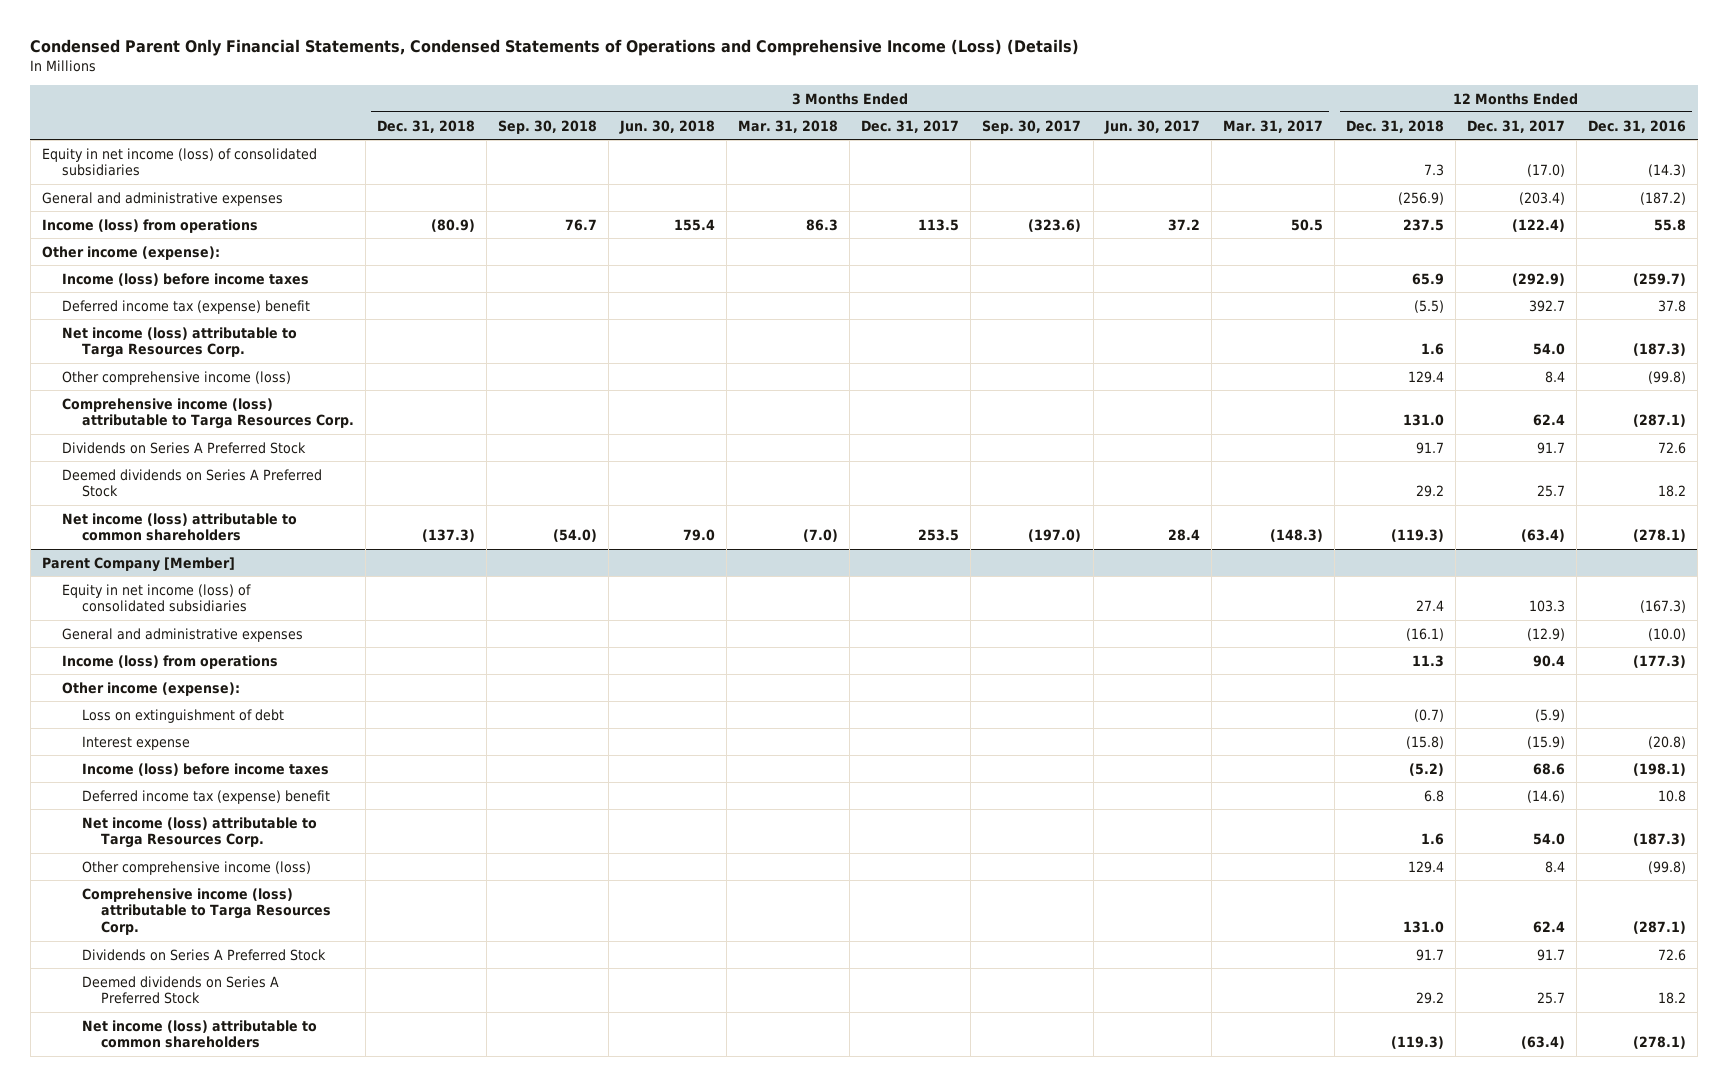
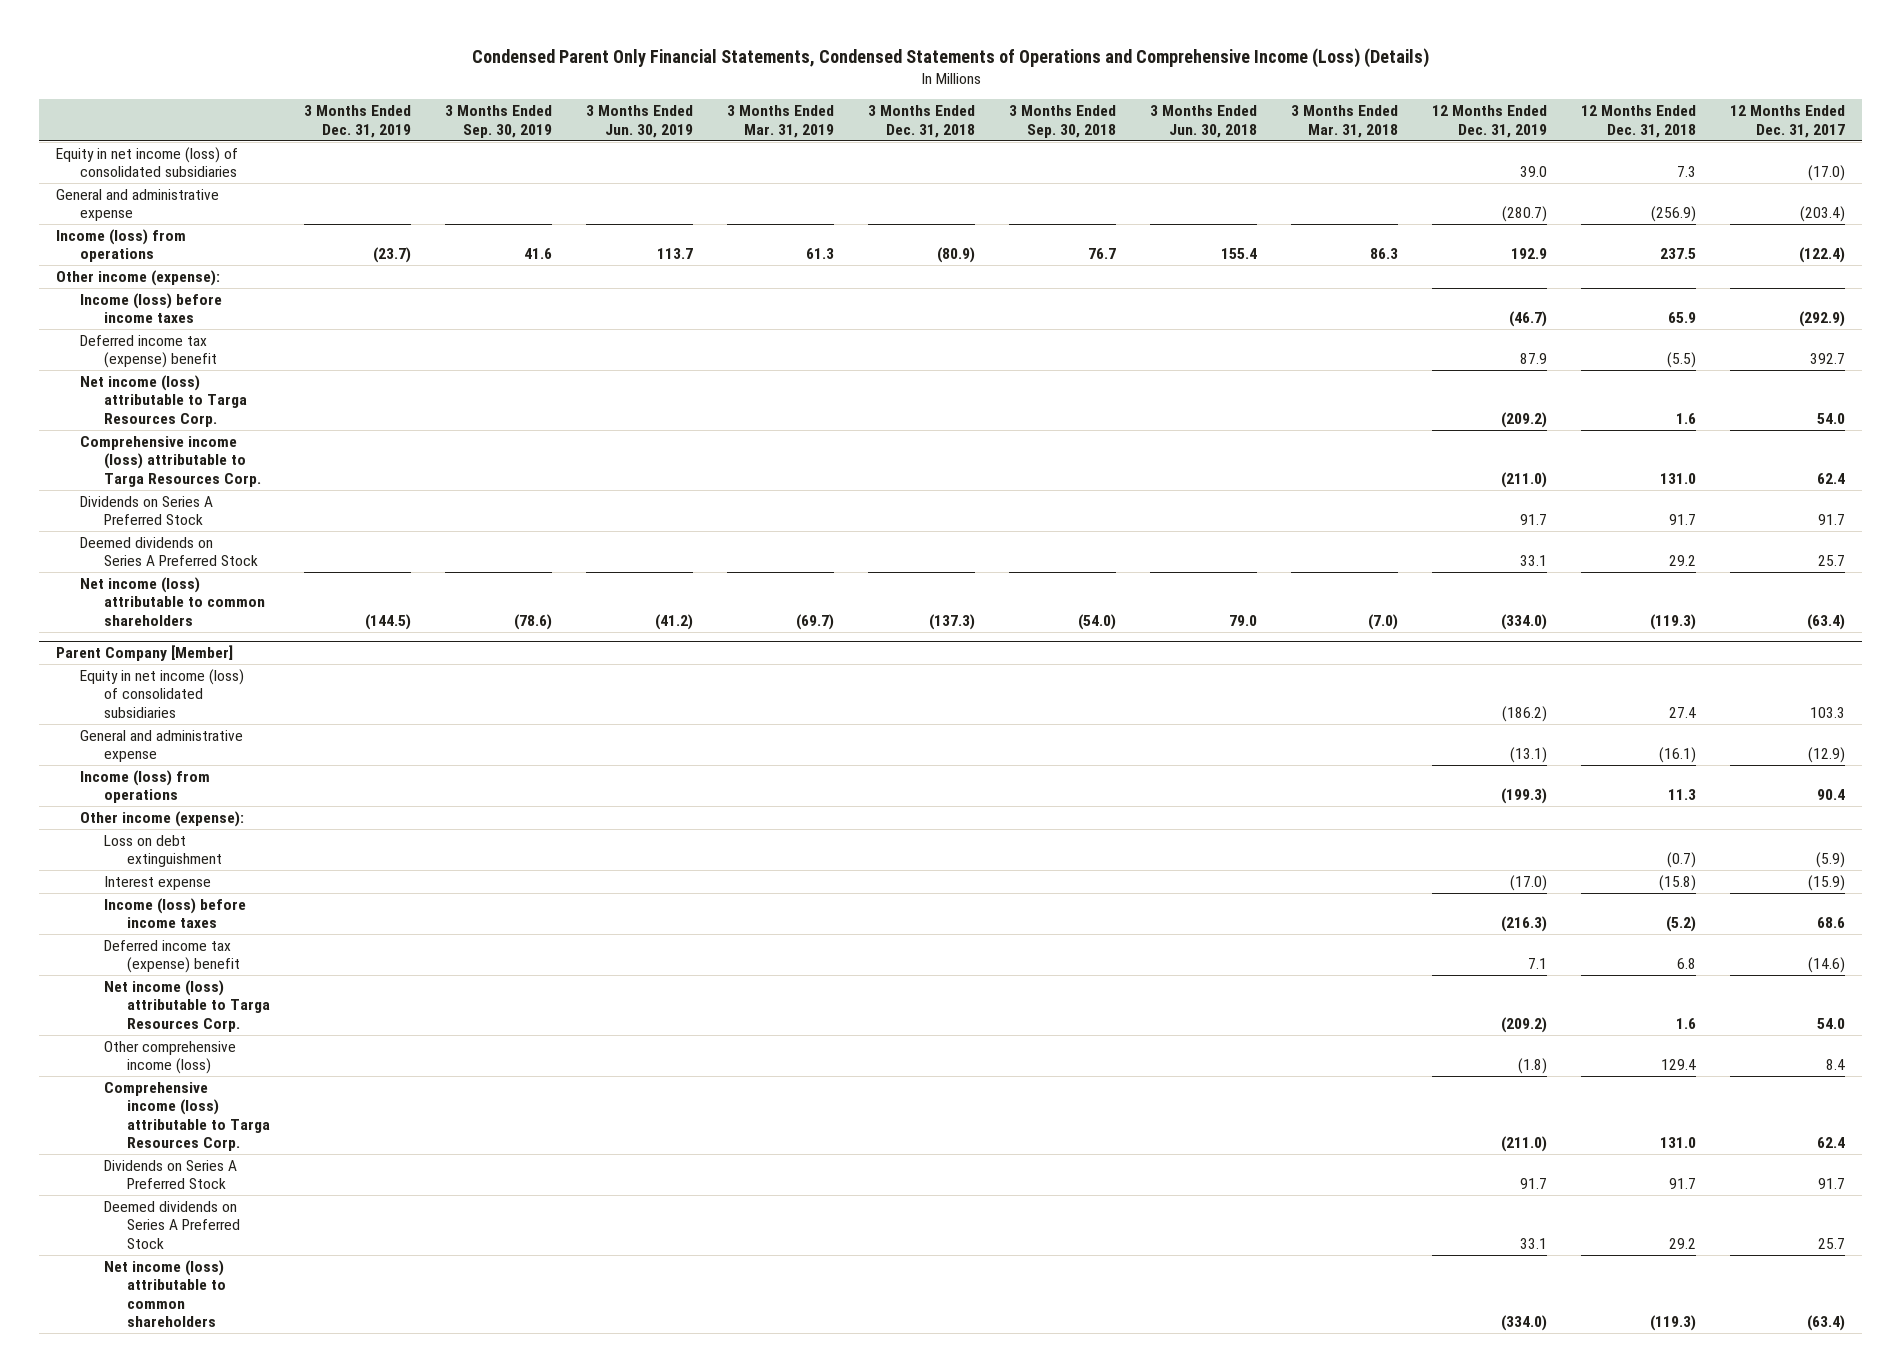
- | 3 Months Ended Dec. 31, 2018 | 3 Months Ended Sep. 30, 2018 | 3 Months Ended Jun. 30, 2018 | 3 Months Ended Mar. 31, 2018 | 3 Months Ended Dec. 31, 2017 | 3 Months Ended Sep. 30, 2017 | 3 Months Ended Jun. 30, 2017 | 3 Months Ended Mar. 31, 2017 | 12 Months Ended Dec. 31, 2018 | 12 Months Ended Dec. 31, 2017 | 12 Months Ended Dec. 31, 2016
+ | 3 Months Ended Dec. 31, 2019 | 3 Months Ended Sep. 30, 2019 | 3 Months Ended Jun. 30, 2019 | 3 Months Ended Mar. 31, 2019 | 3 Months Ended Dec. 31, 2018 | 3 Months Ended Sep. 30, 2018 | 3 Months Ended Jun. 30, 2018 | 3 Months Ended Mar. 31, 2018 | 12 Months Ended Dec. 31, 2019 | 12 Months Ended Dec. 31, 2018 | 12 Months Ended Dec. 31, 2017
- General and administrative expenses | | | | | | | | | (256.9) | (203.4) | (187.2)
+ General and administrative expense | | | | | | | | | (280.7) | (256.9) | (203.4)
- Other comprehensive income (loss) | | | | | | | | | 129.4 | 8.4 | (99.8)
@ Parent Company [Member]
- General and administrative expenses | | | | | | | | | (16.1) | (12.9) | (10.0)
+ General and administrative expense | | | | | | | | | (13.1) | (16.1) | (12.9)
- Loss on extinguishment of debt | | | | | | | | | (0.7) | (5.9) |
+ Loss on debt extinguishment | | | | | | | | | | (0.7) | (5.9)

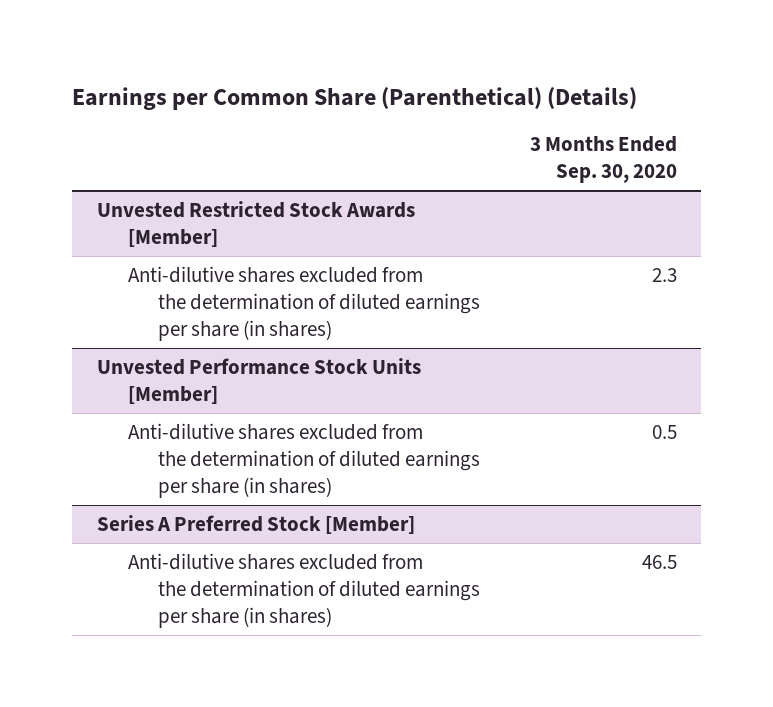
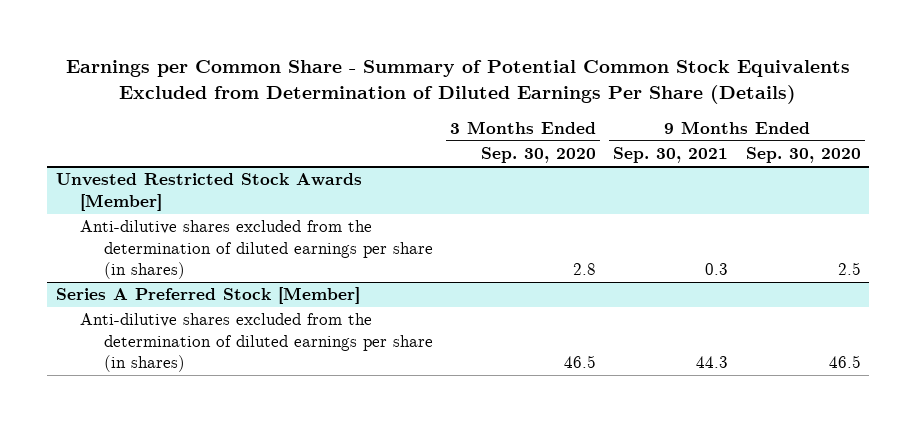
- Earnings per Common Share (Parenthetical) (Details)
+ Earnings per Common Share - Summary of Potential Common Stock Equivalents Excluded from Determination of Diluted Earnings Per Share (Details)
- | 3 Months Ended Sep. 30, 2020
+ | 3 Months Ended Sep. 30, 2020 | 9 Months Ended Sep. 30, 2021 | 9 Months Ended Sep. 30, 2020
@ Unvested Restricted Stock Awards [Member]
- Anti-dilutive shares excluded from the determination of diluted earnings per share (in shares) | 2.3
- Unvested Performance Stock Units [Member]
- Anti-dilutive shares excluded from the determination of diluted earnings per share (in shares) | 0.5
@ Unvested Restricted Stock Awards [Member]
+ Anti-dilutive shares excluded from the determination of diluted earnings per share (in shares) | 2.8 | 0.3 | 2.5

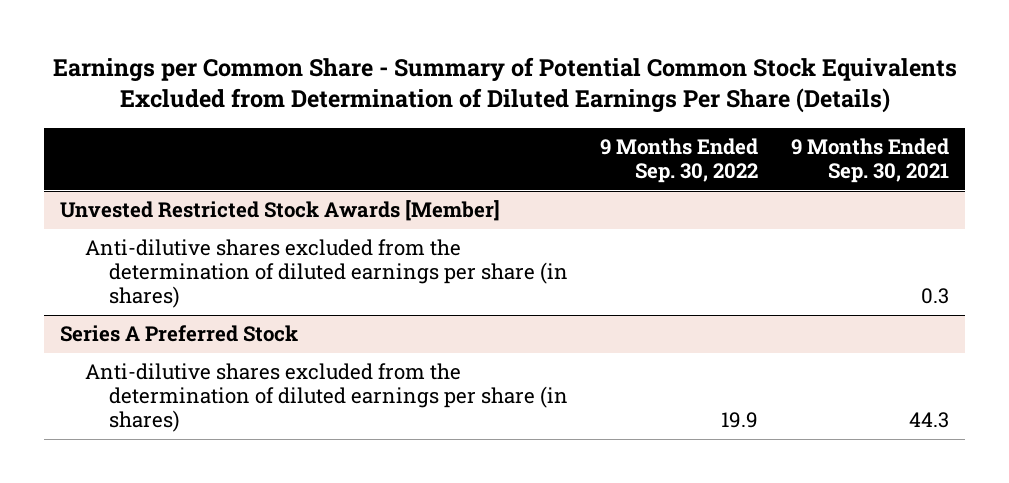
- | 3 Months Ended Sep. 30, 2020 | 9 Months Ended Sep. 30, 2021 | 9 Months Ended Sep. 30, 2020
+ | 9 Months Ended Sep. 30, 2022 | 9 Months Ended Sep. 30, 2021
- Series A Preferred Stock [Member]
+ Series A Preferred Stock

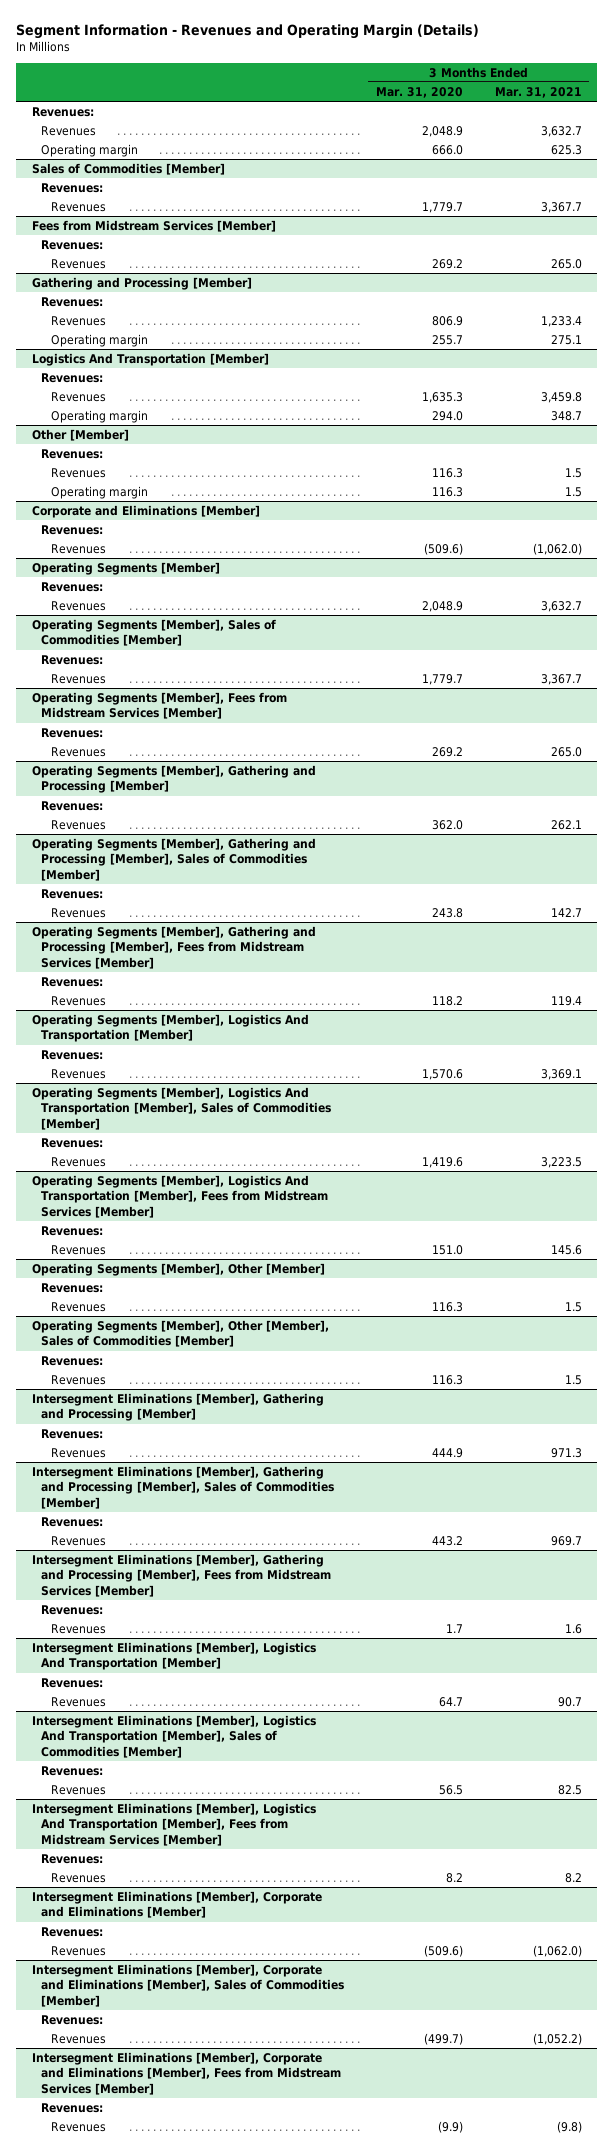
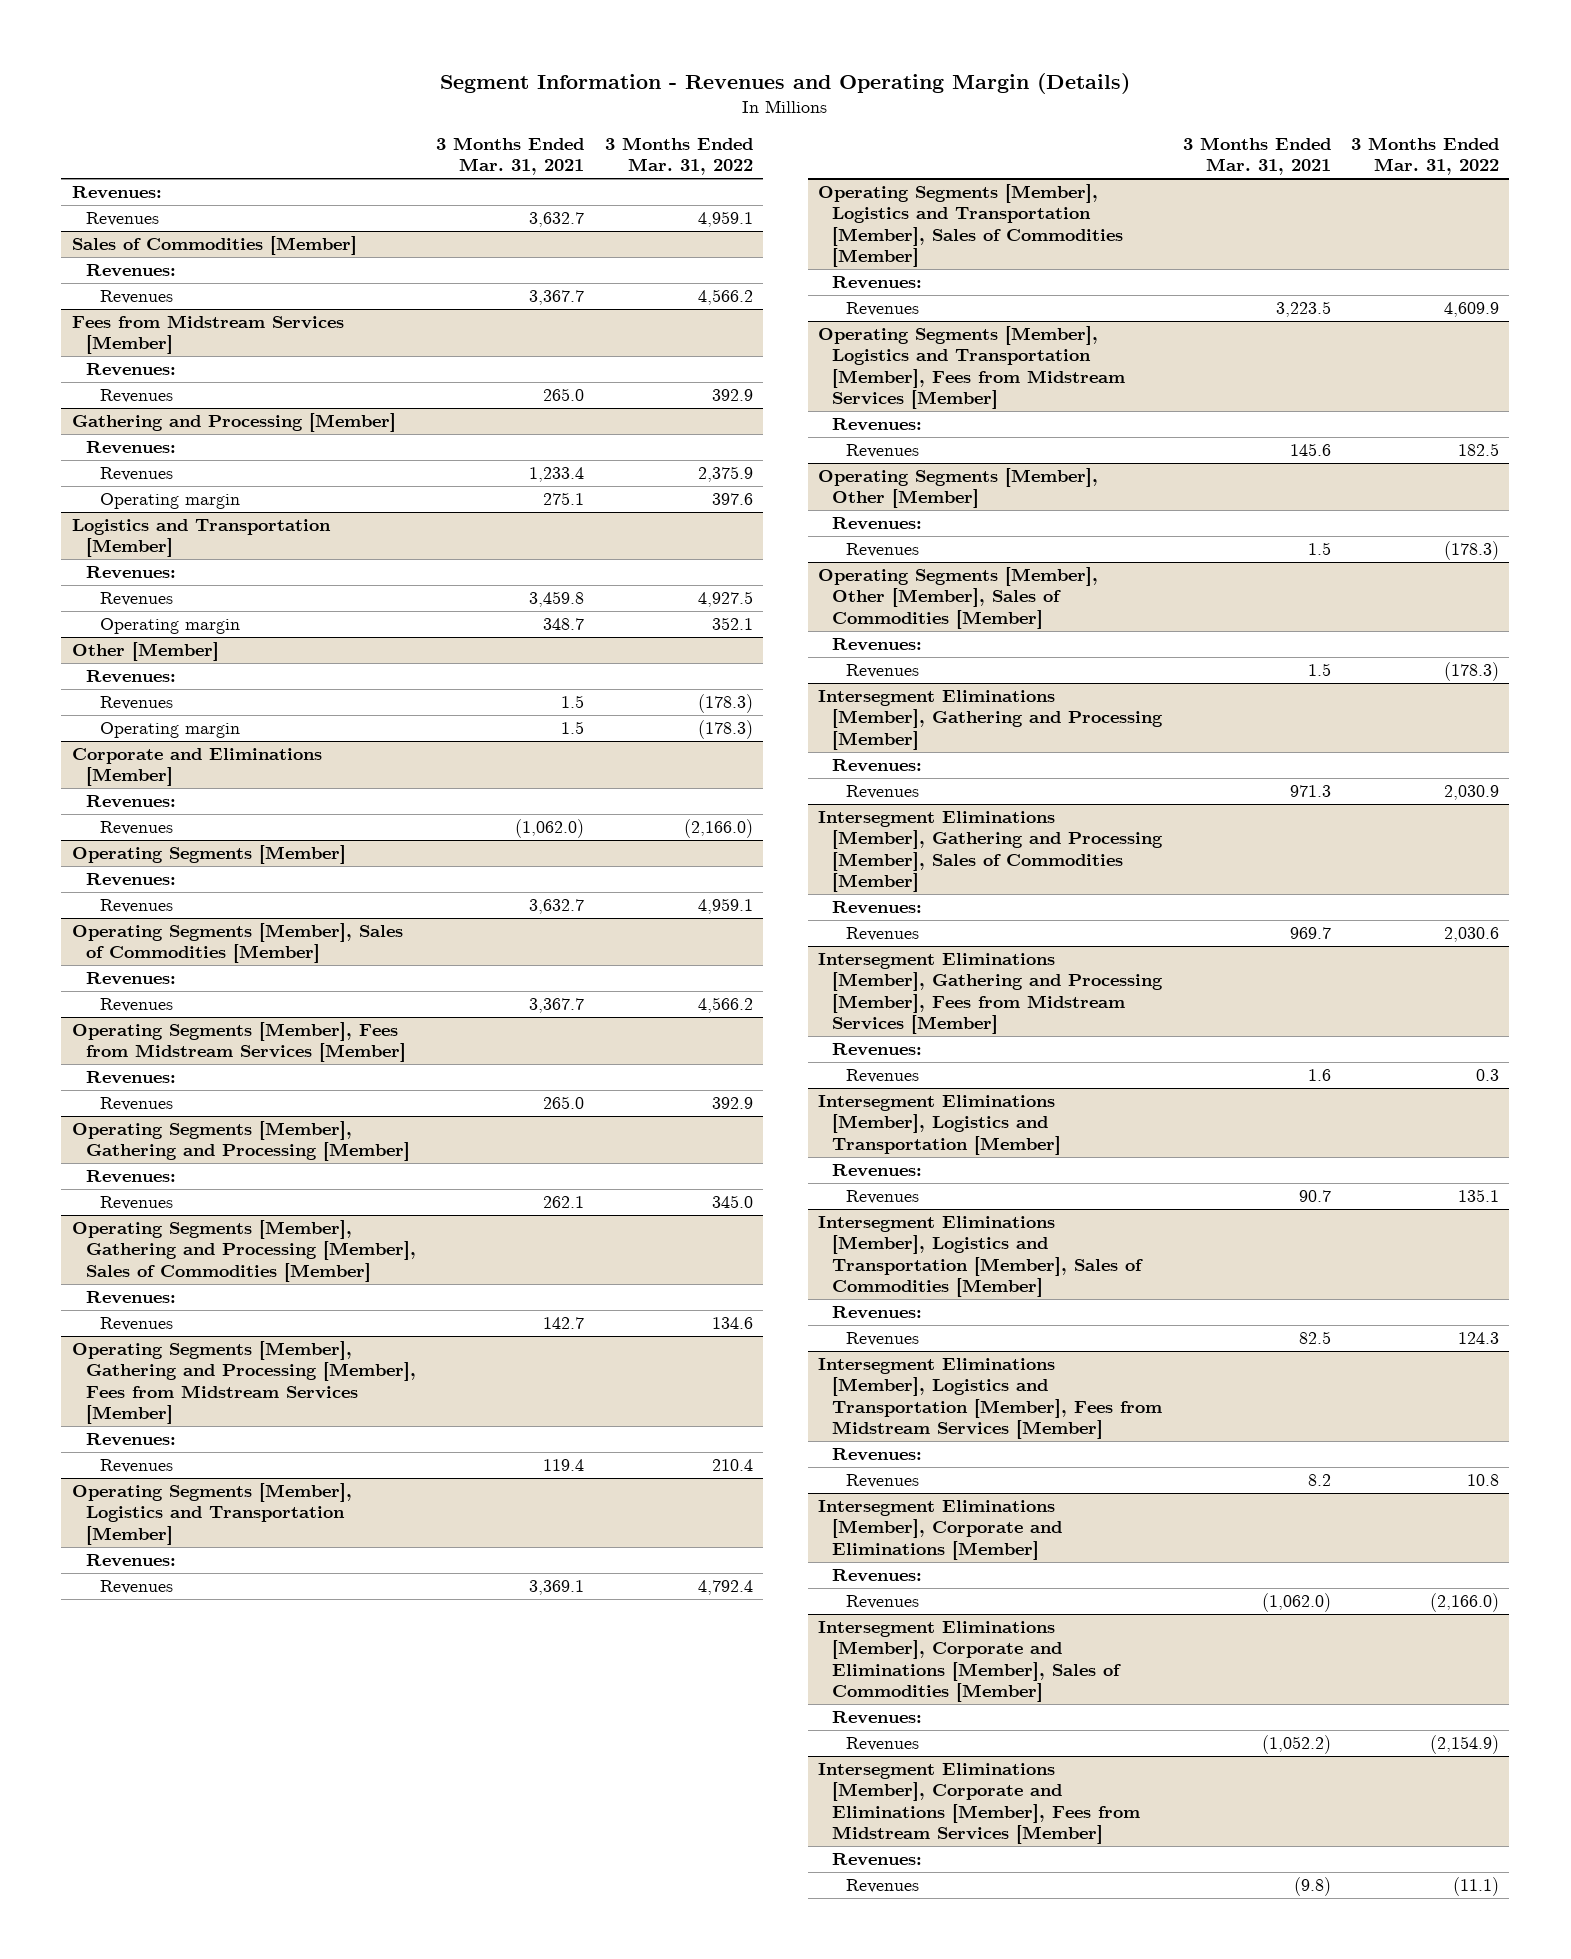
- | 3 Months Ended Mar. 31, 2020 | 3 Months Ended Mar. 31, 2021
+ | 3 Months Ended Mar. 31, 2021 | 3 Months Ended Mar. 31, 2022
- Operating margin | 666.0 | 625.3
- Logistics And Transportation [Member]
+ Logistics and Transportation [Member]
- Operating Segments [Member], Logistics And Transportation [Member]
+ Operating Segments [Member], Logistics and Transportation [Member]
- Operating Segments [Member], Logistics And Transportation [Member], Sales of Commodities [Member]
+ Operating Segments [Member], Logistics and Transportation [Member], Sales of Commodities [Member]
- Operating Segments [Member], Logistics And Transportation [Member], Fees from Midstream Services [Member]
+ Operating Segments [Member], Logistics and Transportation [Member], Fees from Midstream Services [Member]
- Intersegment Eliminations [Member], Logistics And Transportation [Member]
+ Intersegment Eliminations [Member], Logistics and Transportation [Member]
- Intersegment Eliminations [Member], Logistics And Transportation [Member], Sales of Commodities [Member]
+ Intersegment Eliminations [Member], Logistics and Transportation [Member], Sales of Commodities [Member]
- Intersegment Eliminations [Member], Logistics And Transportation [Member], Fees from Midstream Services [Member]
+ Intersegment Eliminations [Member], Logistics and Transportation [Member], Fees from Midstream Services [Member]

